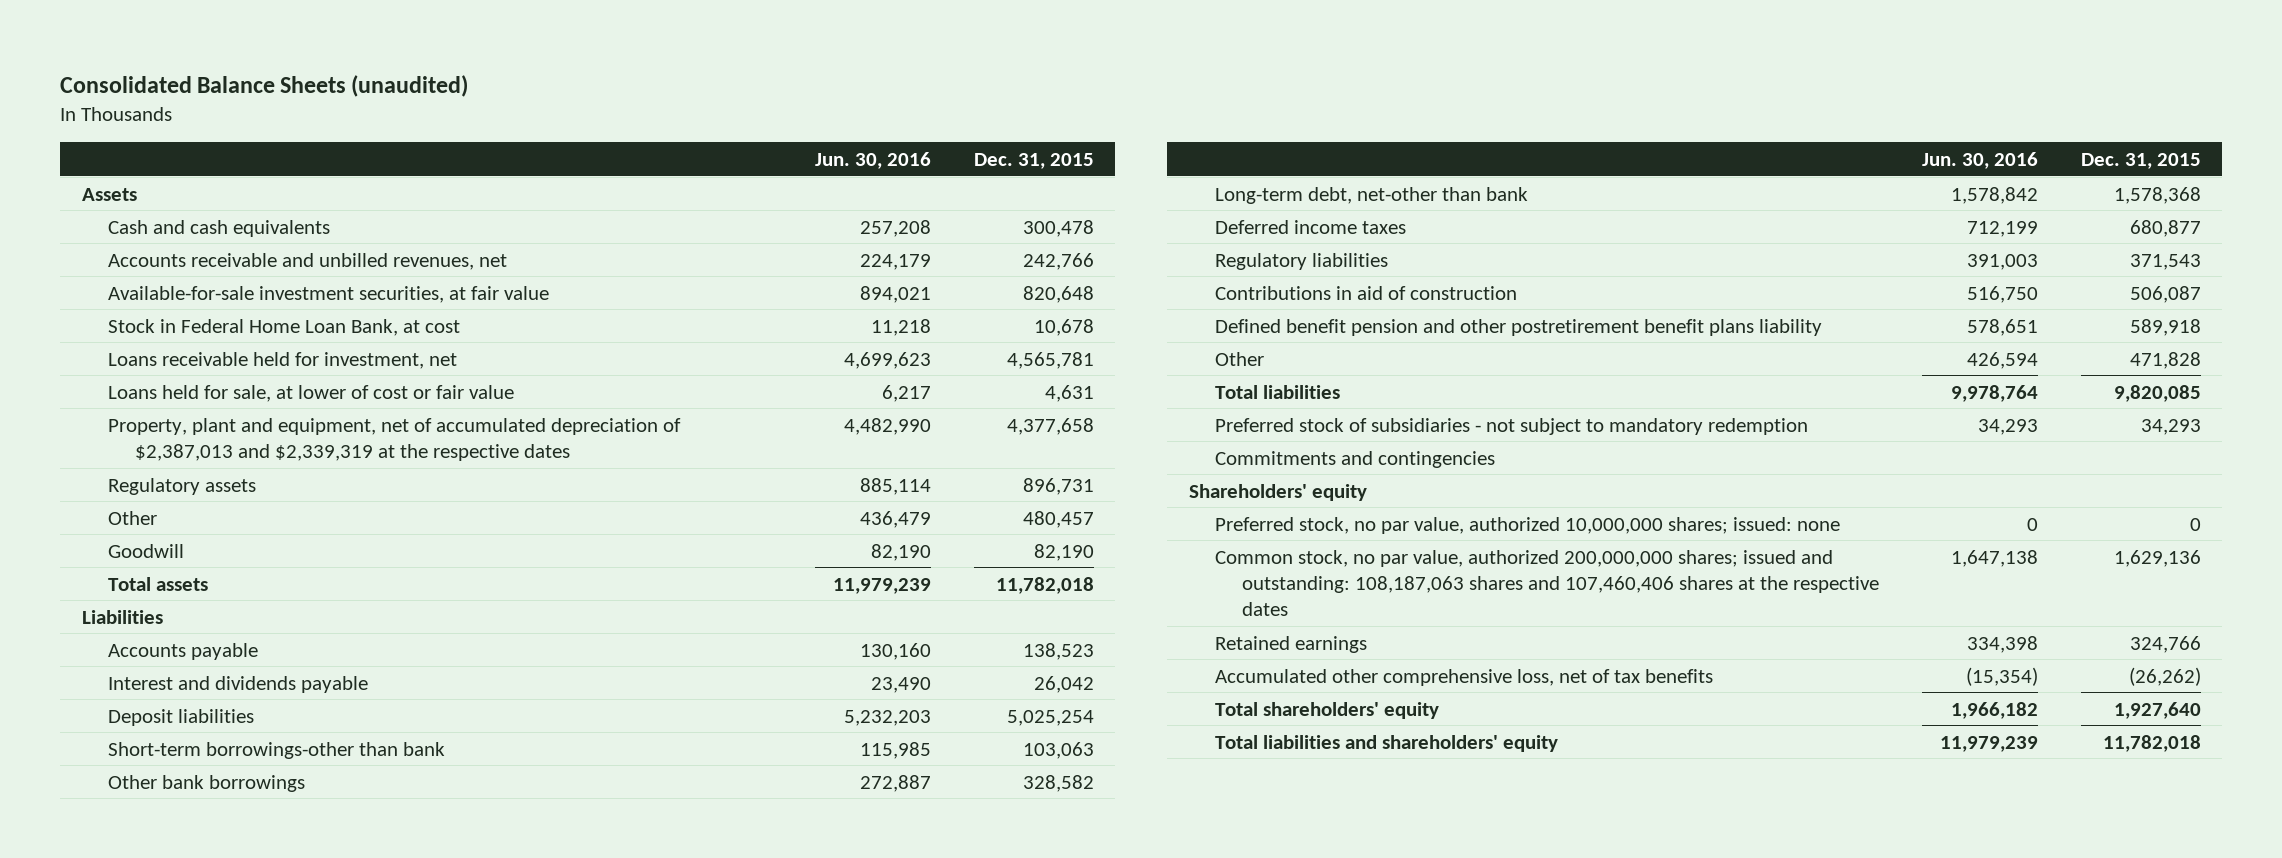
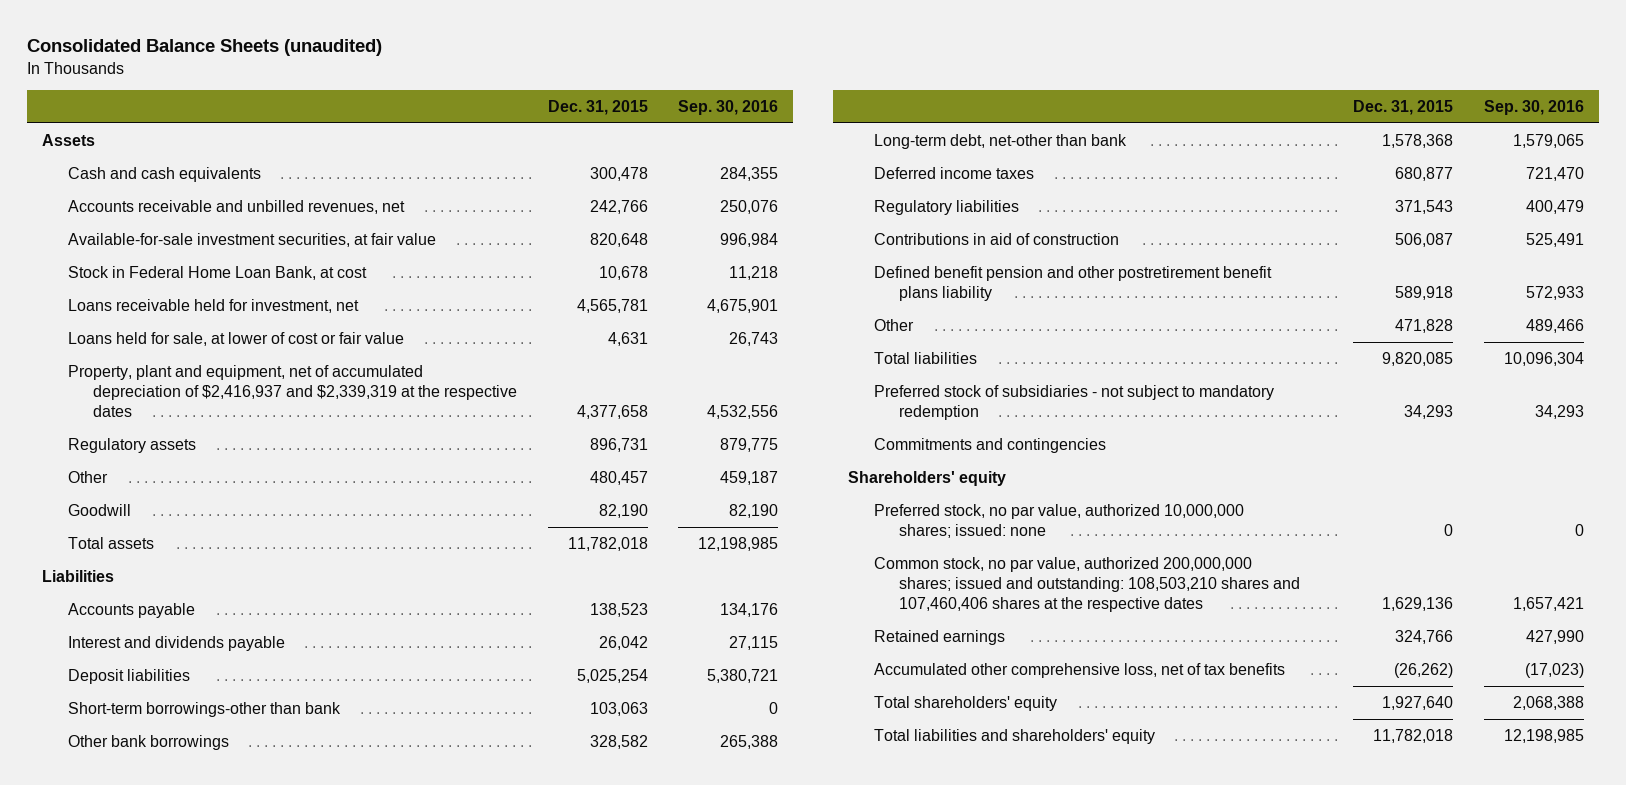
- | Jun. 30, 2016 | Dec. 31, 2015
+ | Dec. 31, 2015 | Sep. 30, 2016
- Property, plant and equipment, net of accumulated depreciation of $2,387,013 and $2,339,319 at the respective dates | 4,482,990 | 4,377,658
+ Property, plant and equipment, net of accumulated depreciation of $2,416,937 and $2,339,319 at the respective dates | 4,377,658 | 4,532,556
- Common stock, no par value, authorized 200,000,000 shares; issued and outstanding: 108,187,063 shares and 107,460,406 shares at the respective dates | 1,647,138 | 1,629,136
+ Common stock, no par value, authorized 200,000,000 shares; issued and outstanding: 108,503,210 shares and 107,460,406 shares at the respective dates | 1,629,136 | 1,657,421

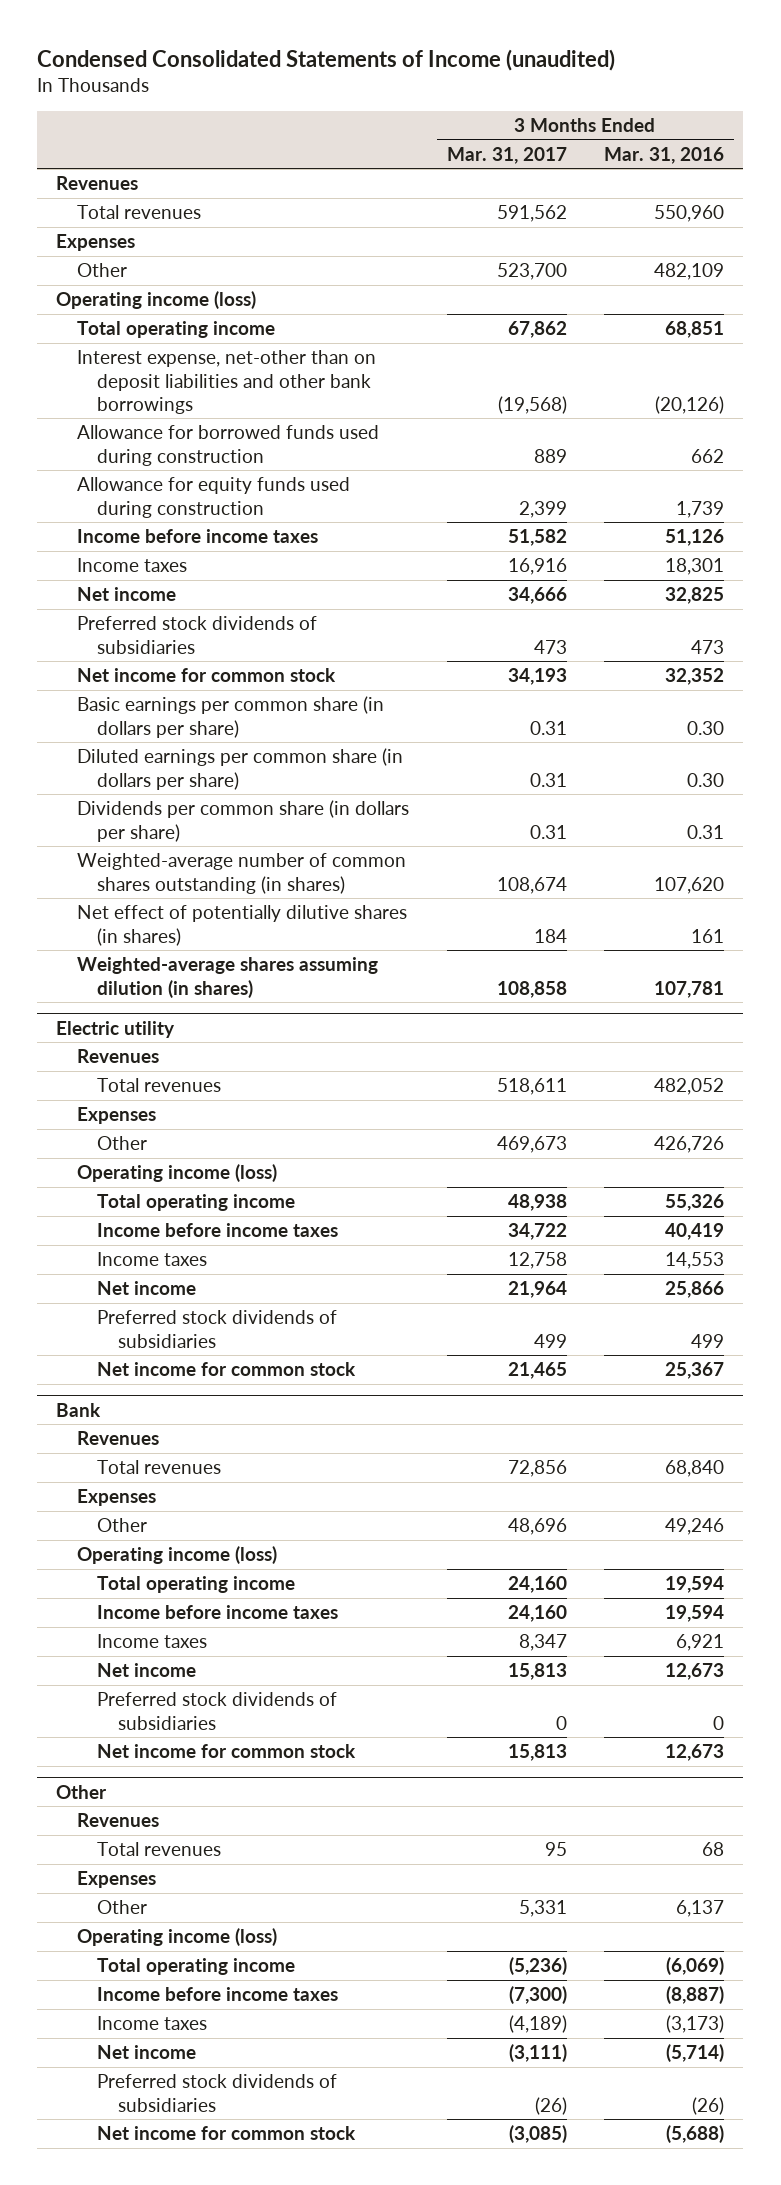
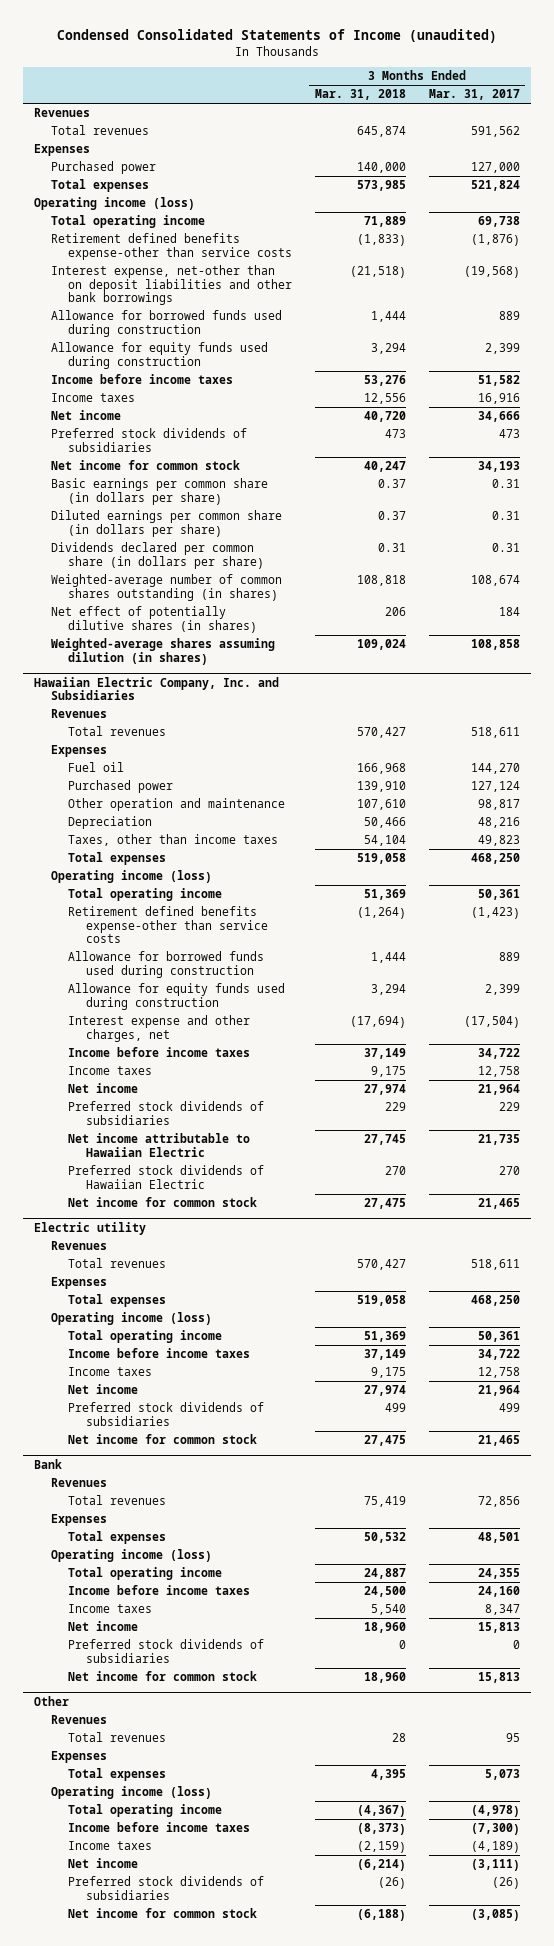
- | 3 Months Ended Mar. 31, 2017 | 3 Months Ended Mar. 31, 2016
+ | 3 Months Ended Mar. 31, 2018 | 3 Months Ended Mar. 31, 2017
- Other | 523,700 | 482,109
+ Purchased power | 140,000 | 127,000
+ Total expenses | 573,985 | 521,824
- Total operating income | 67,862 | 68,851
+ Total operating income | 71,889 | 69,738
+ Retirement defined benefits expense-other than service costs | (1,833) | (1,876)
- Dividends per common share (in dollars per share) | 0.31 | 0.31
+ Dividends declared per common share (in dollars per share) | 0.31 | 0.31
+ Hawaiian Electric Company, Inc. and Subsidiaries
+ Revenues
+ Total revenues | 570,427 | 518,611
+ Expenses
+ Fuel oil | 166,968 | 144,270
+ Purchased power | 139,910 | 127,124
+ Other operation and maintenance | 107,610 | 98,817
+ Depreciation | 50,466 | 48,216
+ Taxes, other than income taxes | 54,104 | 49,823
+ Total expenses | 519,058 | 468,250
+ Operating income (loss)
+ Total operating income | 51,369 | 50,361
+ Retirement defined benefits expense-other than service costs | (1,264) | (1,423)
+ Allowance for borrowed funds used during construction | 1,444 | 889
+ Allowance for equity funds used during construction | 3,294 | 2,399
+ Interest expense and other charges, net | (17,694) | (17,504)
+ Income before income taxes | 37,149 | 34,722
+ Income taxes | 9,175 | 12,758
+ Net income | 27,974 | 21,964
+ Preferred stock dividends of subsidiaries | 229 | 229
+ Net income attributable to Hawaiian Electric | 27,745 | 21,735
+ Preferred stock dividends of Hawaiian Electric | 270 | 270
+ Net income for common stock | 27,475 | 21,465
@ Electric utility
- Other | 469,673 | 426,726
+ Total expenses | 519,058 | 468,250
- Total operating income | 48,938 | 55,326
+ Total operating income | 51,369 | 50,361
@ Bank
- Other | 48,696 | 49,246
+ Total expenses | 50,532 | 48,501
- Total operating income | 24,160 | 19,594
+ Total operating income | 24,887 | 24,355
@ Other
- Other | 5,331 | 6,137
+ Total expenses | 4,395 | 5,073
- Total operating income | (5,236) | (6,069)
+ Total operating income | (4,367) | (4,978)

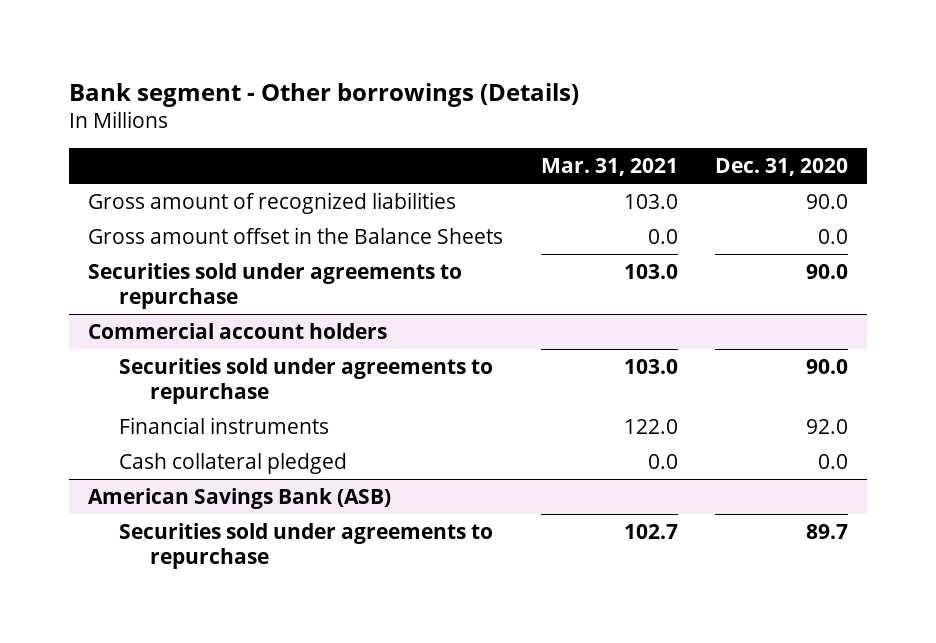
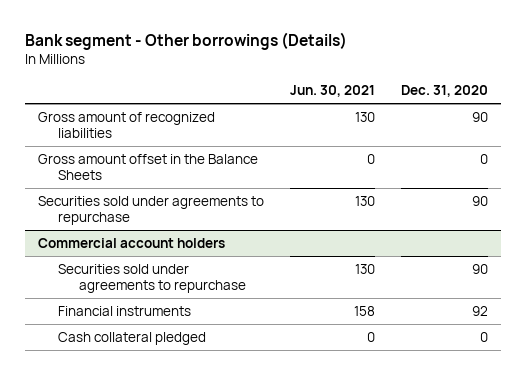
- | Mar. 31, 2021 | Dec. 31, 2020
+ | Jun. 30, 2021 | Dec. 31, 2020
- Gross amount of recognized liabilities | 103.0 | 90.0
- Gross amount offset in the Balance Sheets | 0.0 | 0.0
- Securities sold under agreements to repurchase | 103.0 | 90.0
+ Gross amount of recognized liabilities | 130 | 90
+ Gross amount offset in the Balance Sheets | 0 | 0
+ Securities sold under agreements to repurchase | 130 | 90
@ Commercial account holders
- Securities sold under agreements to repurchase | 103.0 | 90.0
- Financial instruments | 122.0 | 92.0
- Cash collateral pledged | 0.0 | 0.0
- American Savings Bank (ASB)
- Securities sold under agreements to repurchase | 102.7 | 89.7
@ Commercial account holders
+ Securities sold under agreements to repurchase | 130 | 90
+ Financial instruments | 158 | 92
+ Cash collateral pledged | 0 | 0

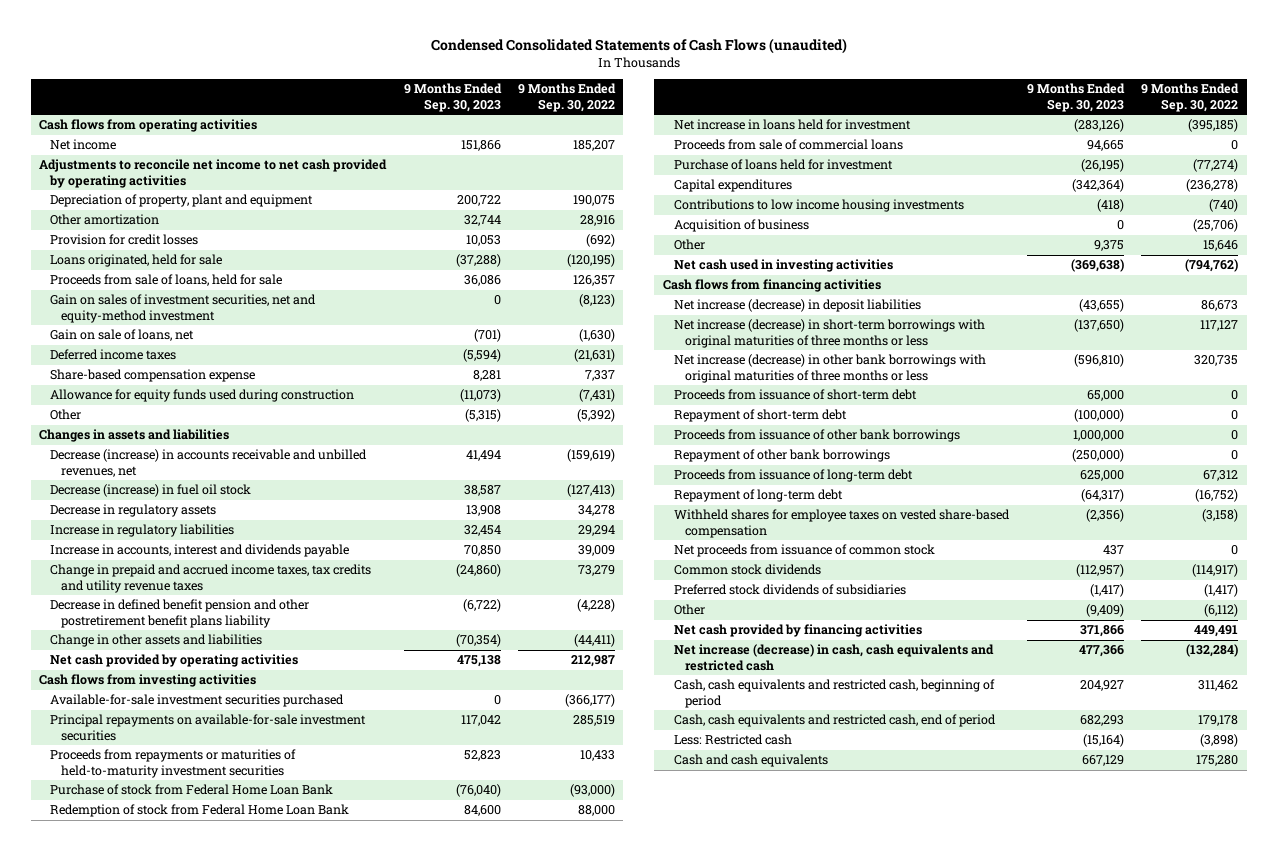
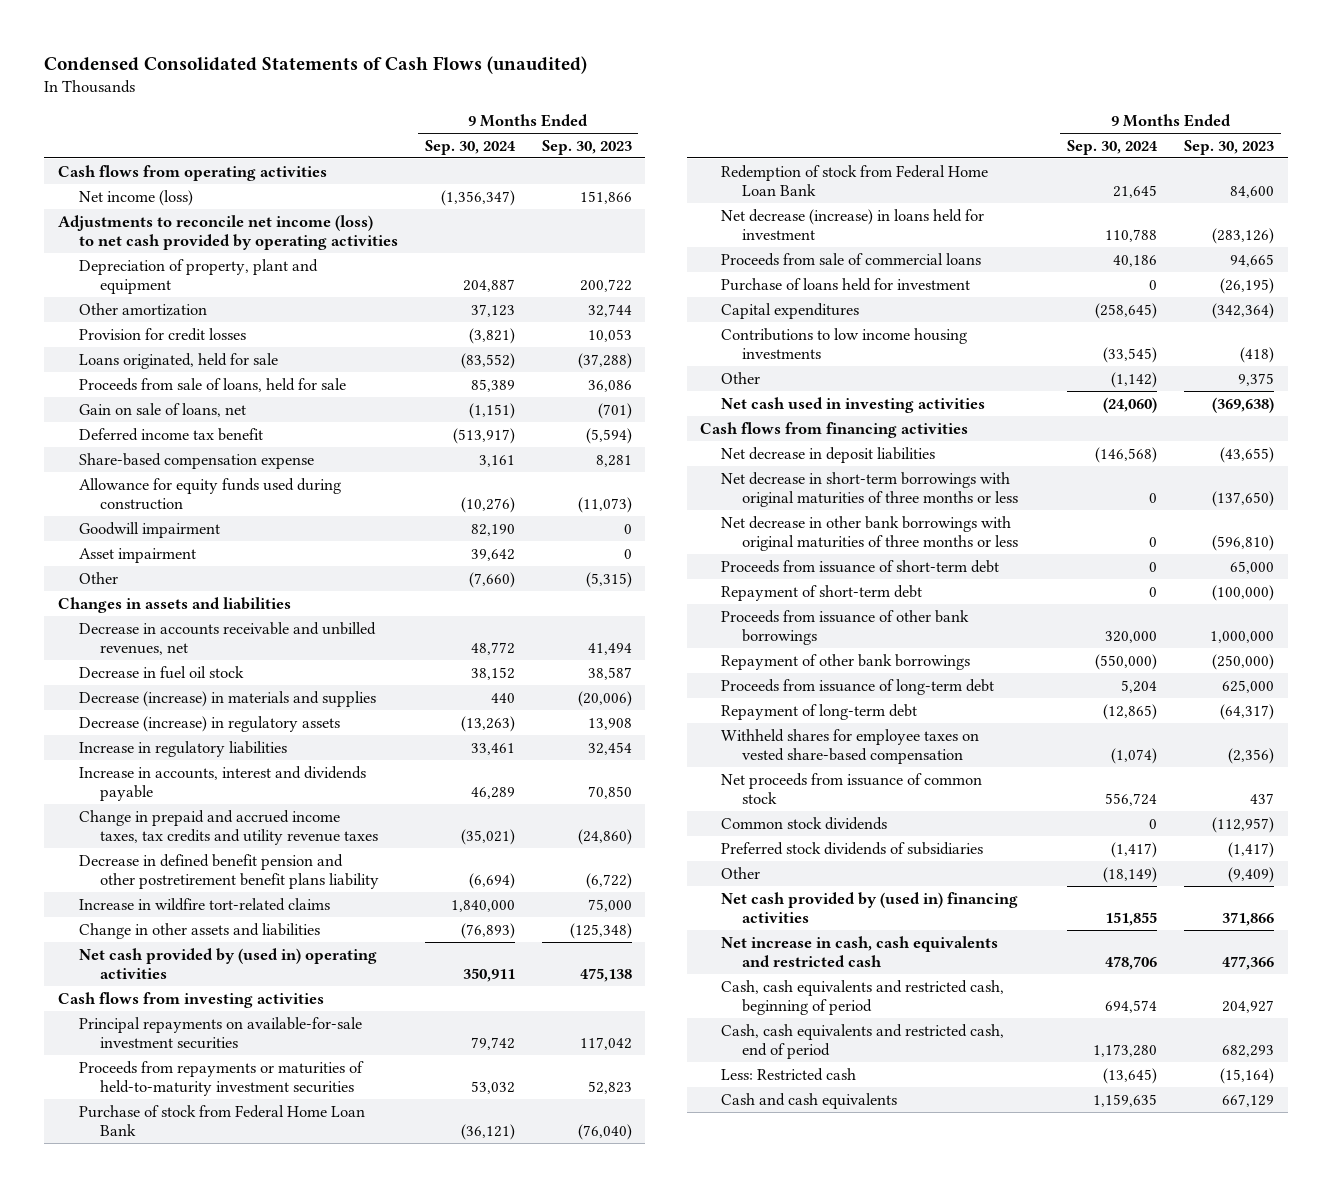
- | 9 Months Ended Sep. 30, 2023 | 9 Months Ended Sep. 30, 2022
+ | 9 Months Ended Sep. 30, 2024 | 9 Months Ended Sep. 30, 2023
- Net income | 151,866 | 185,207
- Adjustments to reconcile net income to net cash provided by operating activities
+ Net income (loss) | (1,356,347) | 151,866
+ Adjustments to reconcile net income (loss) to net cash provided by operating activities
- Gain on sales of investment securities, net and equity-method investment | 0 | (8,123)
- Deferred income taxes | (5,594) | (21,631)
+ Deferred income tax benefit | (513,917) | (5,594)
+ Goodwill impairment | 82,190 | 0
+ Asset impairment | 39,642 | 0
- Decrease (increase) in accounts receivable and unbilled revenues, net | 41,494 | (159,619)
- Decrease (increase) in fuel oil stock | 38,587 | (127,413)
- Decrease in regulatory assets | 13,908 | 34,278
+ Decrease in accounts receivable and unbilled revenues, net | 48,772 | 41,494
+ Decrease in fuel oil stock | 38,152 | 38,587
+ Decrease (increase) in materials and supplies | 440 | (20,006)
+ Decrease (increase) in regulatory assets | (13,263) | 13,908
- Change in other assets and liabilities | (70,354) | (44,411)
- Net cash provided by operating activities | 475,138 | 212,987
+ Increase in wildfire tort-related claims | 1,840,000 | 75,000
+ Change in other assets and liabilities | (76,893) | (125,348)
+ Net cash provided by (used in) operating activities | 350,911 | 475,138
- Available-for-sale investment securities purchased | 0 | (366,177)
- Net increase in loans held for investment | (283,126) | (395,185)
+ Net decrease (increase) in loans held for investment | 110,788 | (283,126)
- Acquisition of business | 0 | (25,706)
- Net increase (decrease) in deposit liabilities | (43,655) | 86,673
- Net increase (decrease) in short-term borrowings with original maturities of three months or less | (137,650) | 117,127
- Net increase (decrease) in other bank borrowings with original maturities of three months or less | (596,810) | 320,735
+ Net decrease in deposit liabilities | (146,568) | (43,655)
+ Net decrease in short-term borrowings with original maturities of three months or less | 0 | (137,650)
+ Net decrease in other bank borrowings with original maturities of three months or less | 0 | (596,810)
- Net cash provided by financing activities | 371,866 | 449,491
- Net increase (decrease) in cash, cash equivalents and restricted cash | 477,366 | (132,284)
+ Net cash provided by (used in) financing activities | 151,855 | 371,866
+ Net increase in cash, cash equivalents and restricted cash | 478,706 | 477,366

